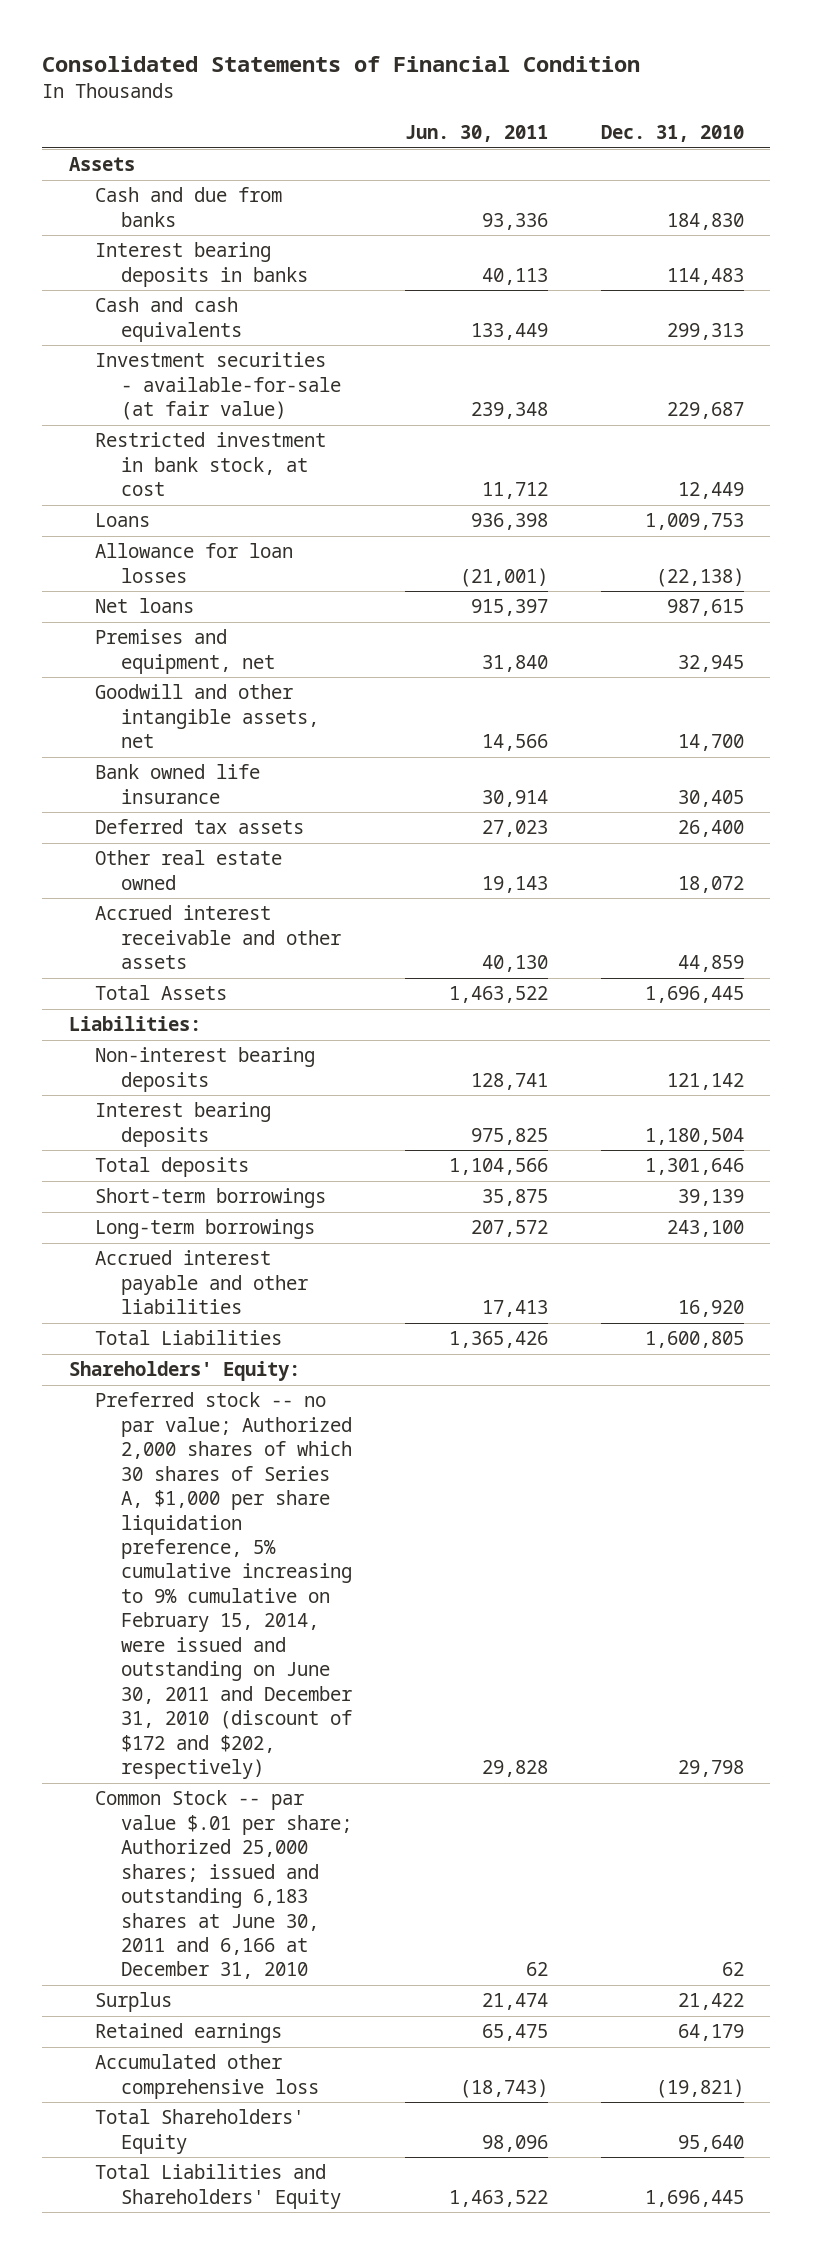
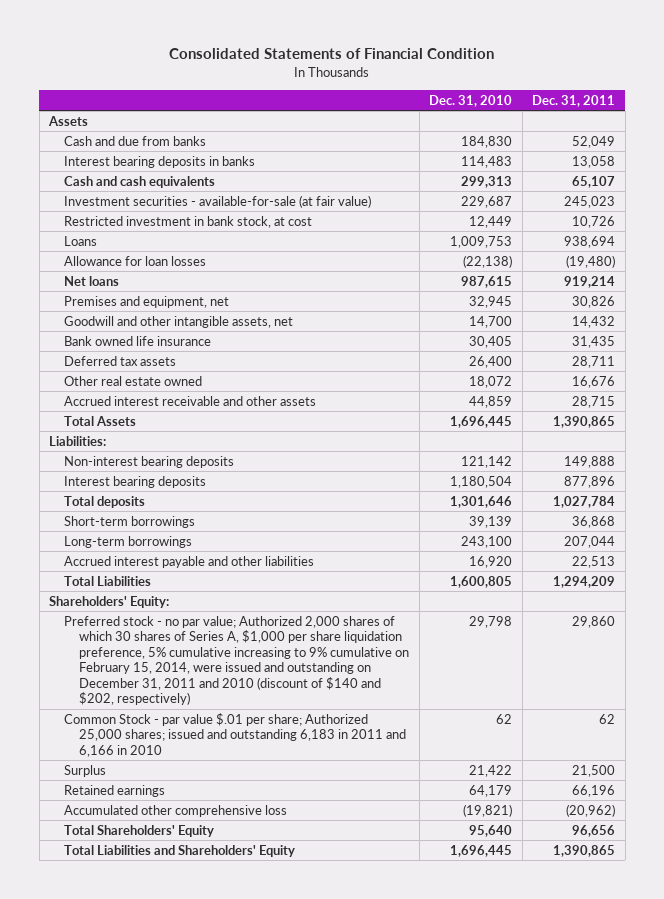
- | Jun. 30, 2011 | Dec. 31, 2010
+ | Dec. 31, 2010 | Dec. 31, 2011
- Preferred stock -- no par value; Authorized 2,000 shares of which 30 shares of Series A, $1,000 per share liquidation preference, 5% cumulative increasing to 9% cumulative on February 15, 2014, were issued and outstanding on June 30, 2011 and December 31, 2010 (discount of $172 and $202, respectively) | 29,828 | 29,798
- Common Stock -- par value $.01 per share; Authorized 25,000 shares; issued and outstanding 6,183 shares at June 30, 2011 and 6,166 at December 31, 2010 | 62 | 62
+ Preferred stock - no par value; Authorized 2,000 shares of which 30 shares of Series A, $1,000 per share liquidation preference, 5% cumulative increasing to 9% cumulative on February 15, 2014, were issued and outstanding on December 31, 2011 and 2010 (discount of $140 and $202, respectively) | 29,798 | 29,860
+ Common Stock - par value $.01 per share; Authorized 25,000 shares; issued and outstanding 6,183 in 2011 and 6,166 in 2010 | 62 | 62

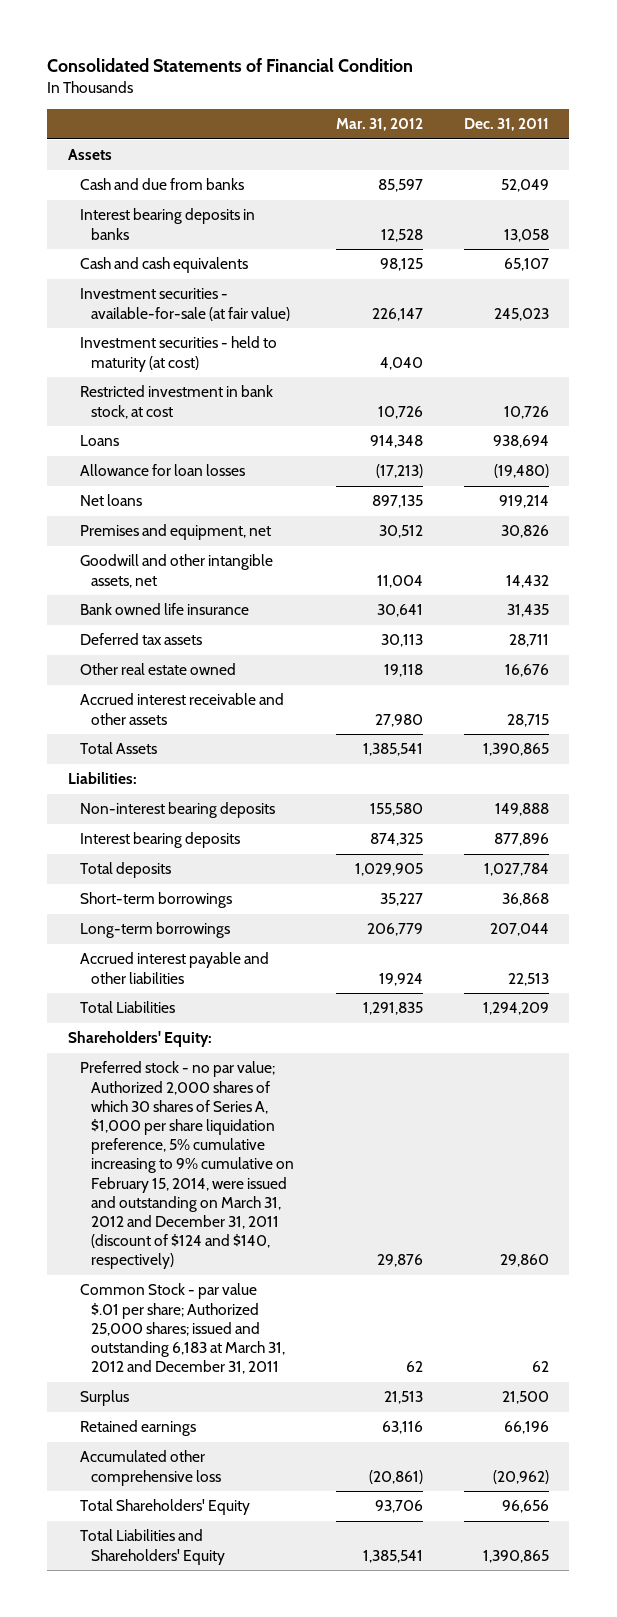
- | Dec. 31, 2010 | Dec. 31, 2011
+ | Mar. 31, 2012 | Dec. 31, 2011
+ Investment securities - held to maturity (at cost) | 4,040 |
- Preferred stock - no par value; Authorized 2,000 shares of which 30 shares of Series A, $1,000 per share liquidation preference, 5% cumulative increasing to 9% cumulative on February 15, 2014, were issued and outstanding on December 31, 2011 and 2010 (discount of $140 and $202, respectively) | 29,798 | 29,860
- Common Stock - par value $.01 per share; Authorized 25,000 shares; issued and outstanding 6,183 in 2011 and 6,166 in 2010 | 62 | 62
+ Preferred stock - no par value; Authorized 2,000 shares of which 30 shares of Series A, $1,000 per share liquidation preference, 5% cumulative increasing to 9% cumulative on February 15, 2014, were issued and outstanding on March 31, 2012 and December 31, 2011 (discount of $124 and $140, respectively) | 29,876 | 29,860
+ Common Stock - par value $.01 per share; Authorized 25,000 shares; issued and outstanding 6,183 at March 31, 2012 and December 31, 2011 | 62 | 62

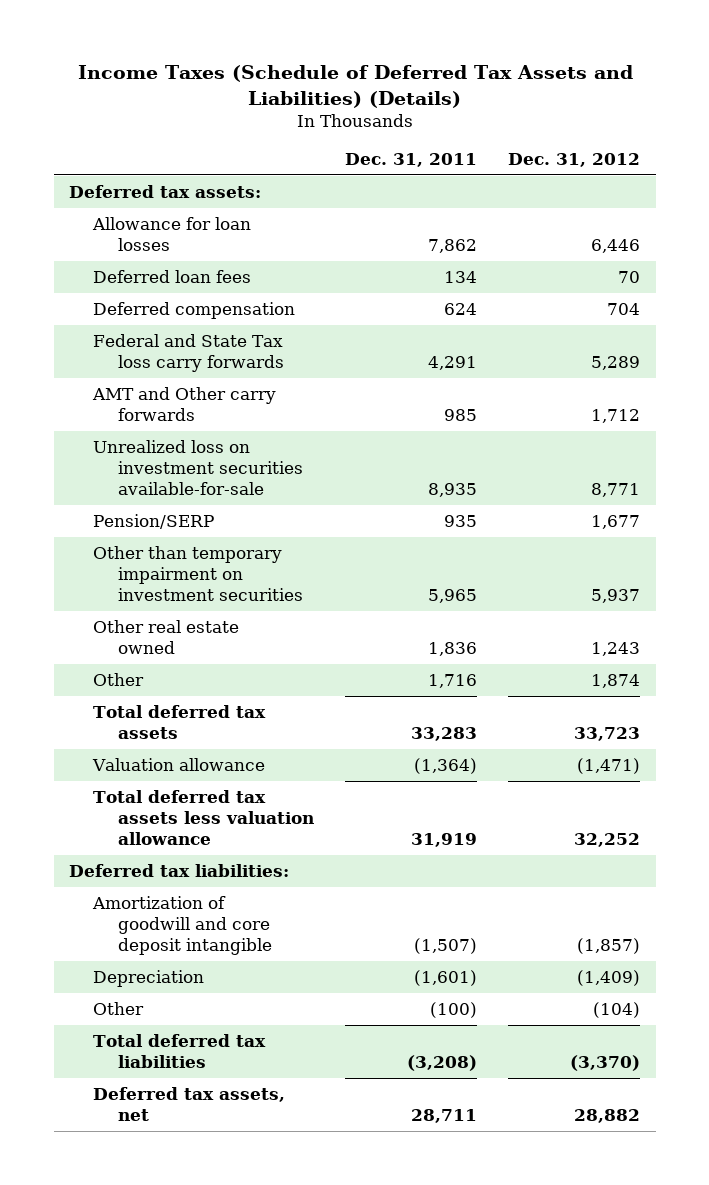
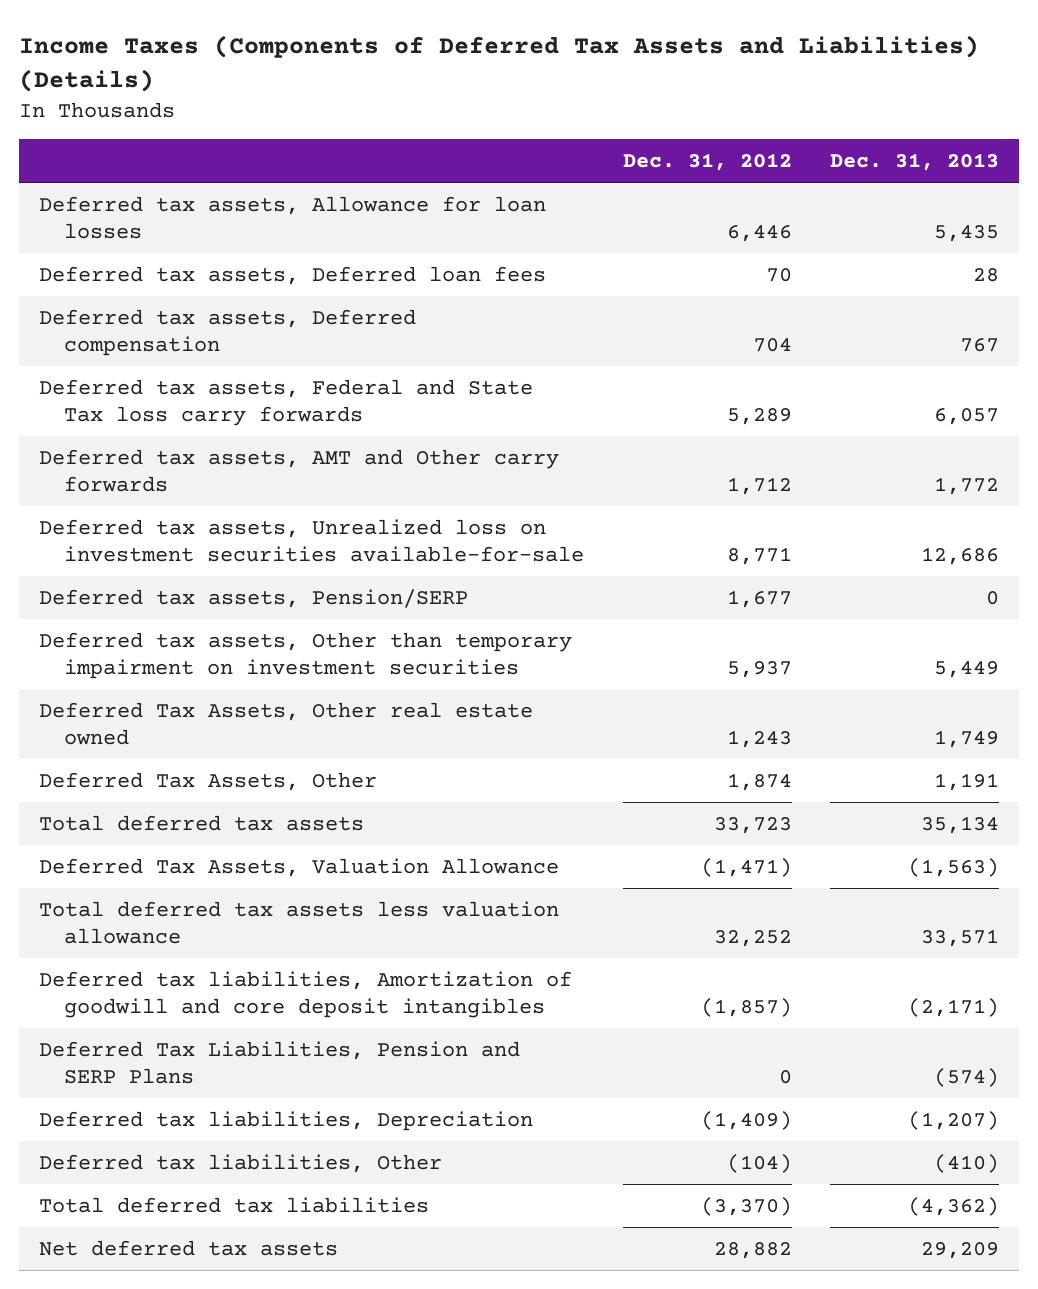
- Income Taxes (Schedule of Deferred Tax Assets and Liabilities) (Details)
+ Income Taxes (Components of Deferred Tax Assets and Liabilities) (Details)
- | Dec. 31, 2011 | Dec. 31, 2012
+ | Dec. 31, 2012 | Dec. 31, 2013
- Deferred tax assets:
- Allowance for loan losses | 7,862 | 6,446
- Deferred loan fees | 134 | 70
- Deferred compensation | 624 | 704
- Federal and State Tax loss carry forwards | 4,291 | 5,289
- AMT and Other carry forwards | 985 | 1,712
- Unrealized loss on investment securities available-for-sale | 8,935 | 8,771
- Pension/SERP | 935 | 1,677
- Other than temporary impairment on investment securities | 5,965 | 5,937
- Other real estate owned | 1,836 | 1,243
- Other | 1,716 | 1,874
+ Deferred tax assets, Allowance for loan losses | 6,446 | 5,435
+ Deferred tax assets, Deferred loan fees | 70 | 28
+ Deferred tax assets, Deferred compensation | 704 | 767
+ Deferred tax assets, Federal and State Tax loss carry forwards | 5,289 | 6,057
+ Deferred tax assets, AMT and Other carry forwards | 1,712 | 1,772
+ Deferred tax assets, Unrealized loss on investment securities available-for-sale | 8,771 | 12,686
+ Deferred tax assets, Pension/SERP | 1,677 | 0
+ Deferred tax assets, Other than temporary impairment on investment securities | 5,937 | 5,449
+ Deferred Tax Assets, Other real estate owned | 1,243 | 1,749
+ Deferred Tax Assets, Other | 1,874 | 1,191
- Valuation allowance | (1,364) | (1,471)
+ Deferred Tax Assets, Valuation Allowance | (1,471) | (1,563)
- Deferred tax liabilities:
- Amortization of goodwill and core deposit intangible | (1,507) | (1,857)
- Depreciation | (1,601) | (1,409)
- Other | (100) | (104)
+ Deferred tax liabilities, Amortization of goodwill and core deposit intangibles | (1,857) | (2,171)
+ Deferred Tax Liabilities, Pension and SERP Plans | 0 | (574)
+ Deferred tax liabilities, Depreciation | (1,409) | (1,207)
+ Deferred tax liabilities, Other | (104) | (410)
- Deferred tax assets, net | 28,711 | 28,882
+ Net deferred tax assets | 28,882 | 29,209

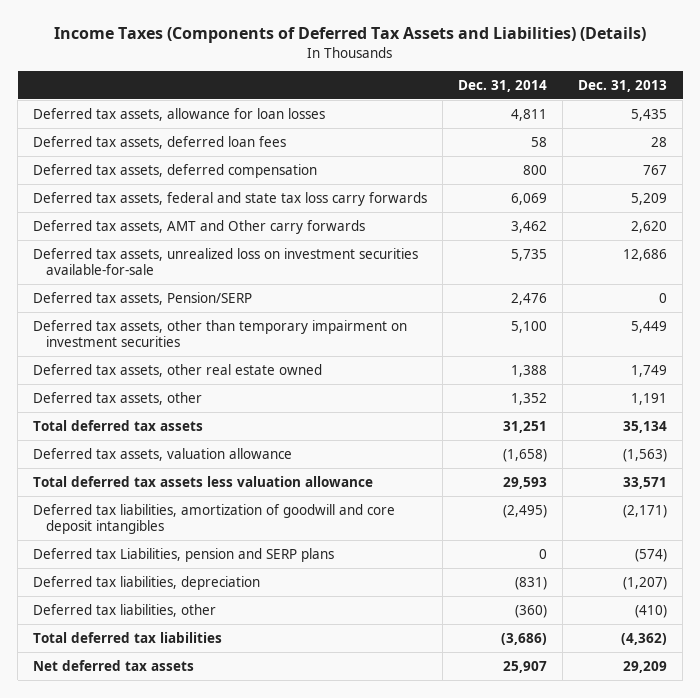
- | Dec. 31, 2012 | Dec. 31, 2013
+ | Dec. 31, 2014 | Dec. 31, 2013
- Deferred tax assets, Allowance for loan losses | 6,446 | 5,435
- Deferred tax assets, Deferred loan fees | 70 | 28
- Deferred tax assets, Deferred compensation | 704 | 767
- Deferred tax assets, Federal and State Tax loss carry forwards | 5,289 | 6,057
- Deferred tax assets, AMT and Other carry forwards | 1,712 | 1,772
- Deferred tax assets, Unrealized loss on investment securities available-for-sale | 8,771 | 12,686
+ Deferred tax assets, allowance for loan losses | 4,811 | 5,435
+ Deferred tax assets, deferred loan fees | 58 | 28
+ Deferred tax assets, deferred compensation | 800 | 767
+ Deferred tax assets, federal and state tax loss carry forwards | 6,069 | 5,209
+ Deferred tax assets, AMT and Other carry forwards | 3,462 | 2,620
+ Deferred tax assets, unrealized loss on investment securities available-for-sale | 5,735 | 12,686
- Deferred tax assets, Other than temporary impairment on investment securities | 5,937 | 5,449
- Deferred Tax Assets, Other real estate owned | 1,243 | 1,749
- Deferred Tax Assets, Other | 1,874 | 1,191
+ Deferred tax assets, other than temporary impairment on investment securities | 5,100 | 5,449
+ Deferred tax assets, other real estate owned | 1,388 | 1,749
+ Deferred tax assets, other | 1,352 | 1,191
- Deferred Tax Assets, Valuation Allowance | (1,471) | (1,563)
+ Deferred tax assets, valuation allowance | (1,658) | (1,563)
- Deferred tax liabilities, Amortization of goodwill and core deposit intangibles | (1,857) | (2,171)
- Deferred Tax Liabilities, Pension and SERP Plans | 0 | (574)
- Deferred tax liabilities, Depreciation | (1,409) | (1,207)
- Deferred tax liabilities, Other | (104) | (410)
+ Deferred tax liabilities, amortization of goodwill and core deposit intangibles | (2,495) | (2,171)
+ Deferred tax Liabilities, pension and SERP plans | 0 | (574)
+ Deferred tax liabilities, depreciation | (831) | (1,207)
+ Deferred tax liabilities, other | (360) | (410)

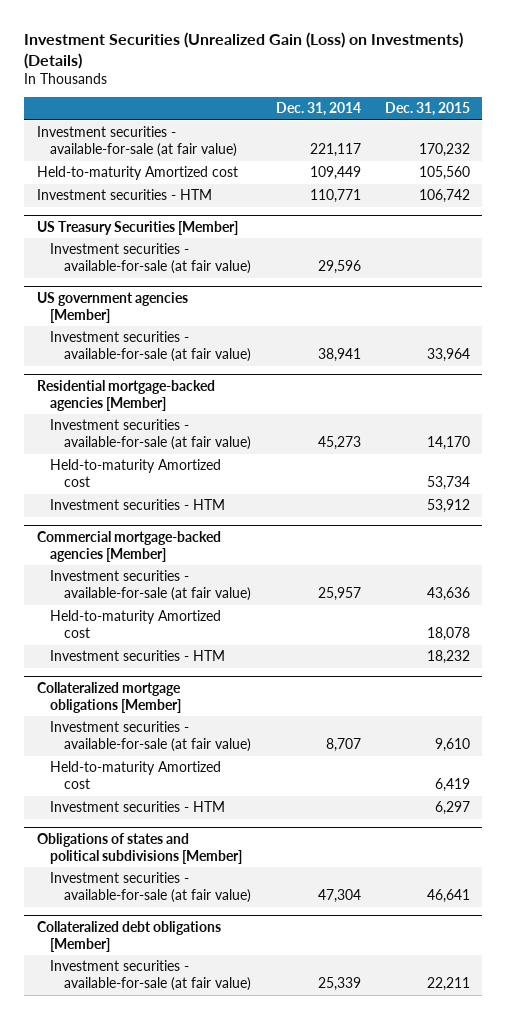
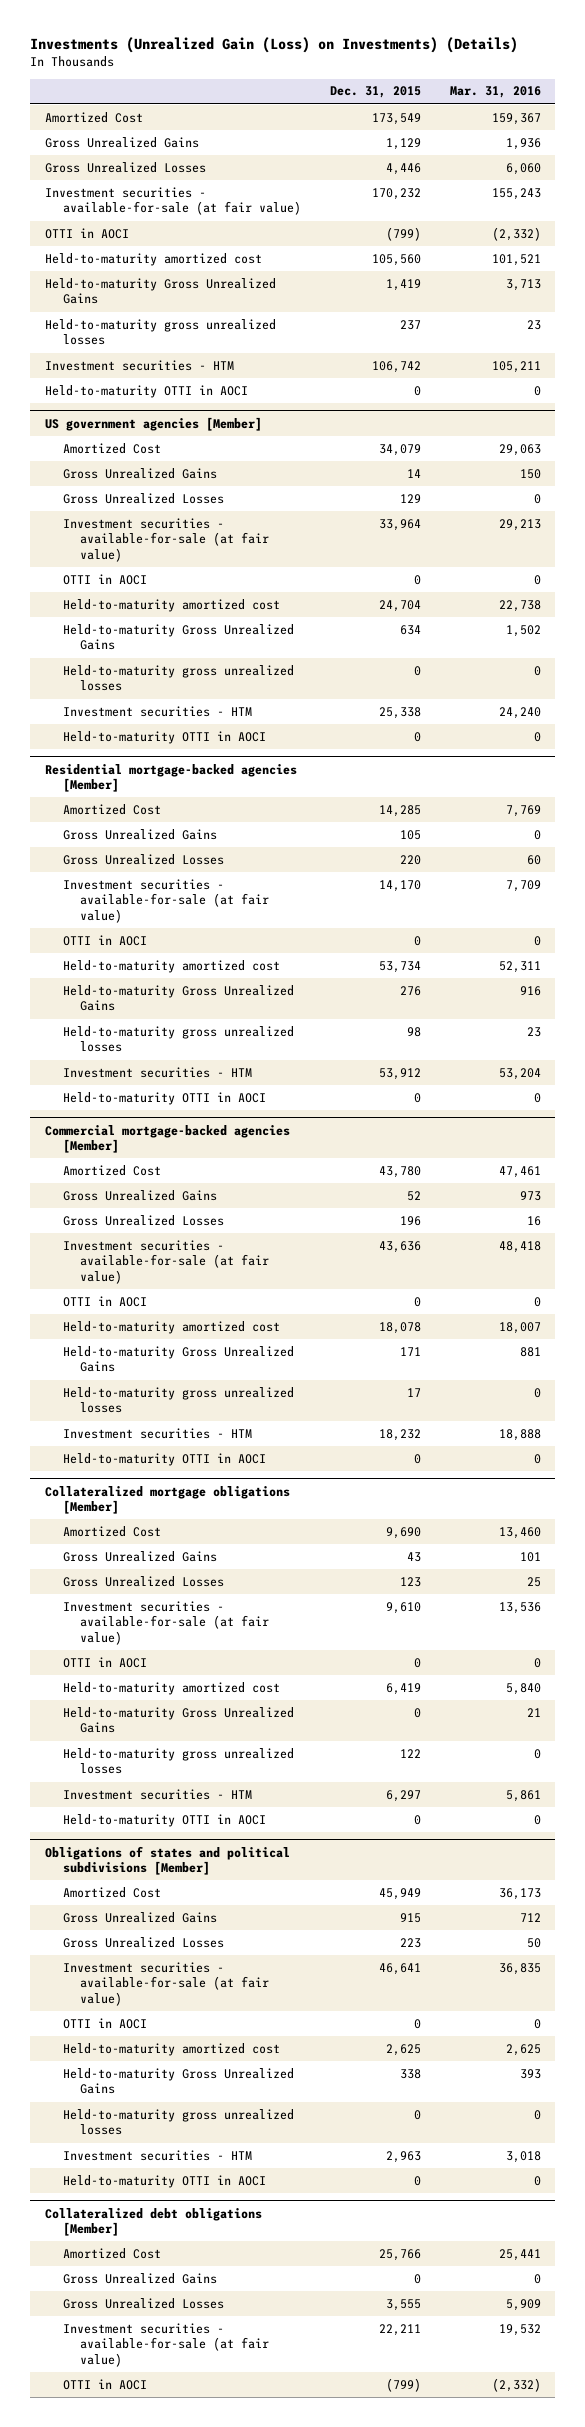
- Investment Securities (Unrealized Gain (Loss) on Investments) (Details)
+ Investments (Unrealized Gain (Loss) on Investments) (Details)
- | Dec. 31, 2014 | Dec. 31, 2015
+ | Dec. 31, 2015 | Mar. 31, 2016
+ Amortized Cost | 173,549 | 159,367
+ Gross Unrealized Gains | 1,129 | 1,936
+ Gross Unrealized Losses | 4,446 | 6,060
- Held-to-maturity Amortized cost | 109,449 | 105,560
+ OTTI in AOCI | (799) | (2,332)
+ Held-to-maturity amortized cost | 105,560 | 101,521
+ Held-to-maturity Gross Unrealized Gains | 1,419 | 3,713
+ Held-to-maturity gross unrealized losses | 237 | 23
- US Treasury Securities [Member]
- Investment securities - available-for-sale (at fair value) | 29,596 |
+ Held-to-maturity OTTI in AOCI | 0 | 0
@ US government agencies [Member]
+ Amortized Cost | 34,079 | 29,063
+ Gross Unrealized Gains | 14 | 150
+ Gross Unrealized Losses | 129 | 0
+ OTTI in AOCI | 0 | 0
+ Held-to-maturity amortized cost | 24,704 | 22,738
+ Held-to-maturity Gross Unrealized Gains | 634 | 1,502
+ Held-to-maturity gross unrealized losses | 0 | 0
+ Investment securities - HTM | 25,338 | 24,240
+ Held-to-maturity OTTI in AOCI | 0 | 0
@ Residential mortgage-backed agencies [Member]
+ Amortized Cost | 14,285 | 7,769
+ Gross Unrealized Gains | 105 | 0
+ Gross Unrealized Losses | 220 | 60
- Held-to-maturity Amortized cost | | 53,734
+ OTTI in AOCI | 0 | 0
+ Held-to-maturity amortized cost | 53,734 | 52,311
+ Held-to-maturity Gross Unrealized Gains | 276 | 916
+ Held-to-maturity gross unrealized losses | 98 | 23
+ Held-to-maturity OTTI in AOCI | 0 | 0
@ Commercial mortgage-backed agencies [Member]
+ Amortized Cost | 43,780 | 47,461
+ Gross Unrealized Gains | 52 | 973
+ Gross Unrealized Losses | 196 | 16
- Held-to-maturity Amortized cost | | 18,078
+ OTTI in AOCI | 0 | 0
+ Held-to-maturity amortized cost | 18,078 | 18,007
+ Held-to-maturity Gross Unrealized Gains | 171 | 881
+ Held-to-maturity gross unrealized losses | 17 | 0
+ Held-to-maturity OTTI in AOCI | 0 | 0
@ Collateralized mortgage obligations [Member]
+ Amortized Cost | 9,690 | 13,460
+ Gross Unrealized Gains | 43 | 101
+ Gross Unrealized Losses | 123 | 25
- Held-to-maturity Amortized cost | | 6,419
+ OTTI in AOCI | 0 | 0
+ Held-to-maturity amortized cost | 6,419 | 5,840
+ Held-to-maturity Gross Unrealized Gains | 0 | 21
+ Held-to-maturity gross unrealized losses | 122 | 0
+ Held-to-maturity OTTI in AOCI | 0 | 0
@ Obligations of states and political subdivisions [Member]
+ Amortized Cost | 45,949 | 36,173
+ Gross Unrealized Gains | 915 | 712
+ Gross Unrealized Losses | 223 | 50
+ OTTI in AOCI | 0 | 0
+ Held-to-maturity amortized cost | 2,625 | 2,625
+ Held-to-maturity Gross Unrealized Gains | 338 | 393
+ Held-to-maturity gross unrealized losses | 0 | 0
+ Investment securities - HTM | 2,963 | 3,018
+ Held-to-maturity OTTI in AOCI | 0 | 0
@ Collateralized debt obligations [Member]
+ Amortized Cost | 25,766 | 25,441
+ Gross Unrealized Gains | 0 | 0
+ Gross Unrealized Losses | 3,555 | 5,909
+ OTTI in AOCI | (799) | (2,332)

